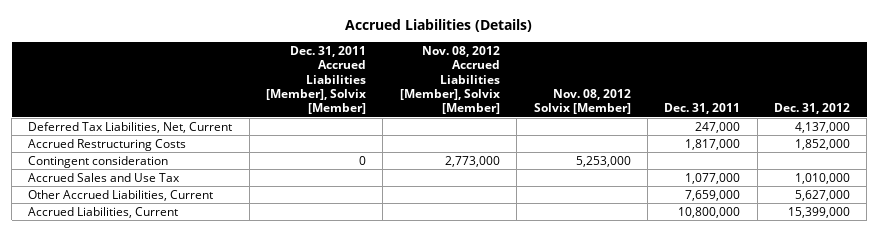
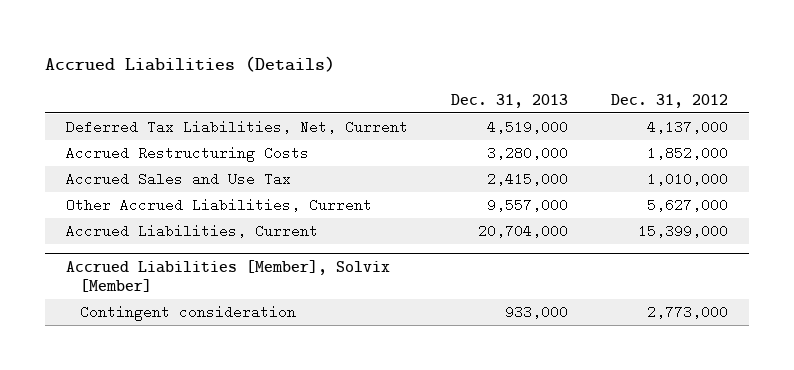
- | Dec. 31, 2011 Accrued Liabilities [Member], Solvix [Member] | Nov. 08, 2012 Accrued Liabilities [Member], Solvix [Member] | Nov. 08, 2012 Solvix [Member] | Dec. 31, 2011 | Dec. 31, 2012
+ | Dec. 31, 2013 | Dec. 31, 2012
- Contingent consideration | 0 | 2,773,000 | 5,253,000 | |
+ Accrued Liabilities [Member], Solvix [Member]
+ Contingent consideration | 933,000 | 2,773,000

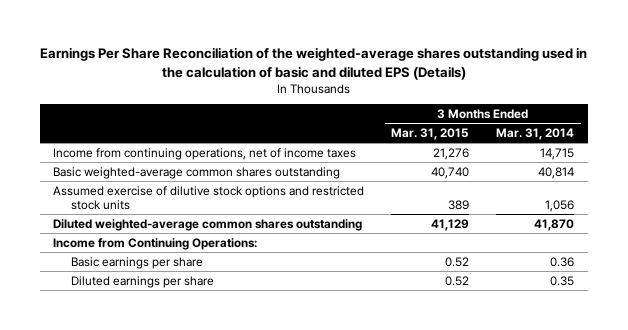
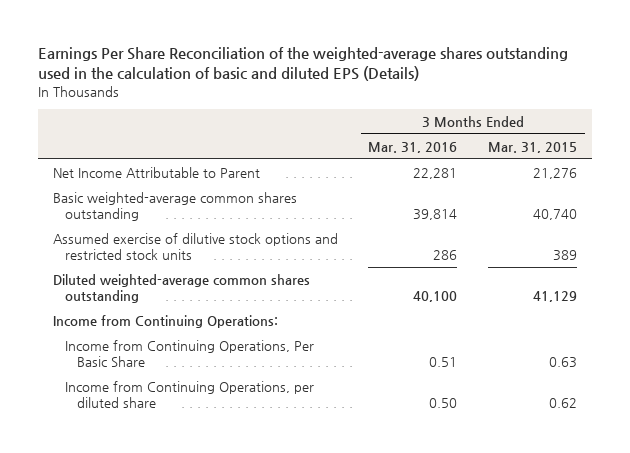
- | 3 Months Ended Mar. 31, 2015 | 3 Months Ended Mar. 31, 2014
+ | 3 Months Ended Mar. 31, 2016 | 3 Months Ended Mar. 31, 2015
- Income from continuing operations, net of income taxes | 21,276 | 14,715
+ Net Income Attributable to Parent | 22,281 | 21,276
- Basic earnings per share | 0.52 | 0.36
- Diluted earnings per share | 0.52 | 0.35
+ Income from Continuing Operations, Per Basic Share | 0.51 | 0.63
+ Income from Continuing Operations, per diluted share | 0.50 | 0.62

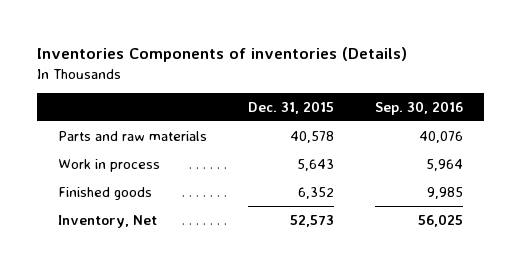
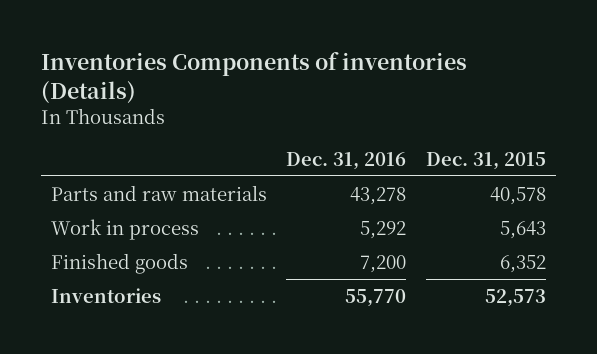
- | Dec. 31, 2015 | Sep. 30, 2016
+ | Dec. 31, 2016 | Dec. 31, 2015
- Inventory, Net | 52,573 | 56,025
+ Inventories | 55,770 | 52,573

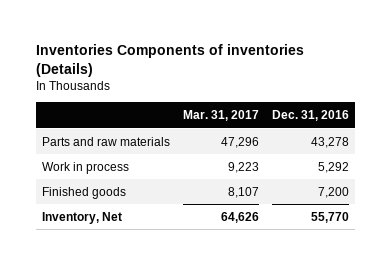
- | Dec. 31, 2016 | Dec. 31, 2015
+ | Mar. 31, 2017 | Dec. 31, 2016
- Inventories | 55,770 | 52,573
+ Inventory, Net | 64,626 | 55,770

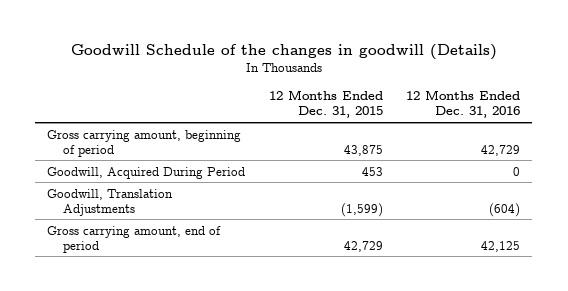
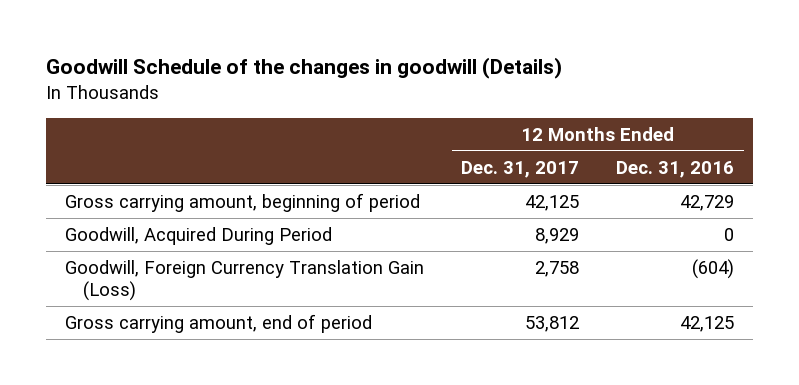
- | 12 Months Ended Dec. 31, 2015 | 12 Months Ended Dec. 31, 2016
+ | 12 Months Ended Dec. 31, 2017 | 12 Months Ended Dec. 31, 2016
- Goodwill, Translation Adjustments | (1,599) | (604)
+ Goodwill, Foreign Currency Translation Gain (Loss) | 2,758 | (604)

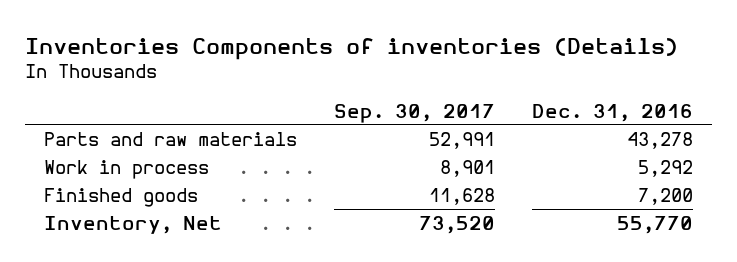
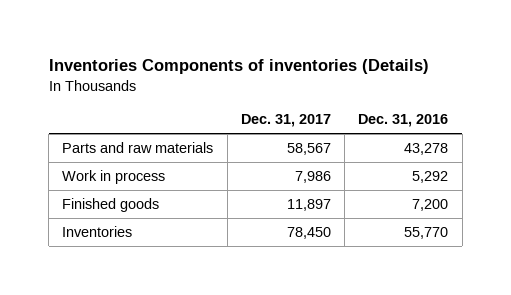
- | Sep. 30, 2017 | Dec. 31, 2016
+ | Dec. 31, 2017 | Dec. 31, 2016
- Inventory, Net | 73,520 | 55,770
+ Inventories | 78,450 | 55,770

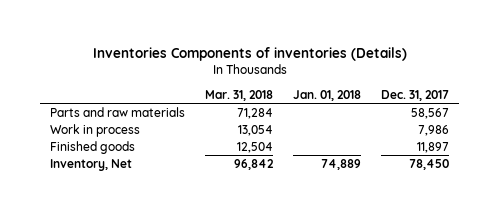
- | Dec. 31, 2017 | Dec. 31, 2016
+ | Mar. 31, 2018 | Jan. 01, 2018 | Dec. 31, 2017
- Inventories | 78,450 | 55,770
+ Inventory, Net | 96,842 | 74,889 | 78,450

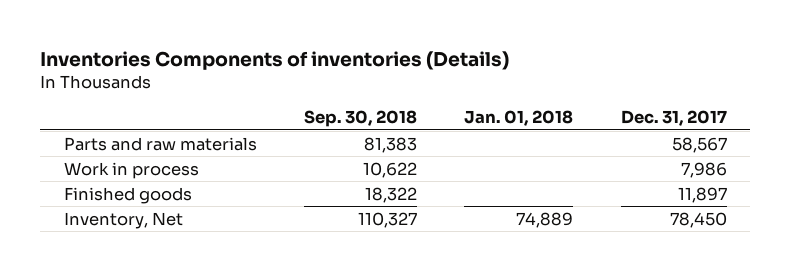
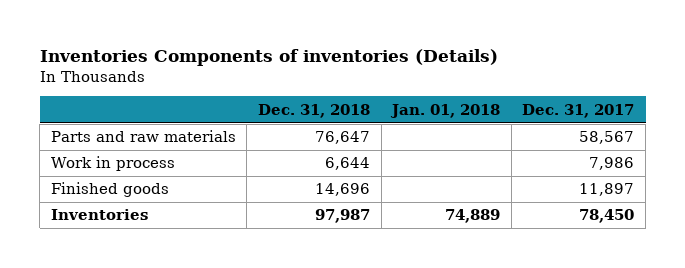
- | Sep. 30, 2018 | Jan. 01, 2018 | Dec. 31, 2017
+ | Dec. 31, 2018 | Jan. 01, 2018 | Dec. 31, 2017
- Inventory, Net | 110,327 | 74,889 | 78,450
+ Inventories | 97,987 | 74,889 | 78,450

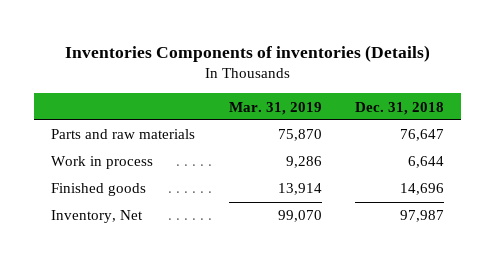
- | Dec. 31, 2018 | Jan. 01, 2018 | Dec. 31, 2017
+ | Mar. 31, 2019 | Dec. 31, 2018
- Inventories | 97,987 | 74,889 | 78,450
+ Inventory, Net | 99,070 | 97,987

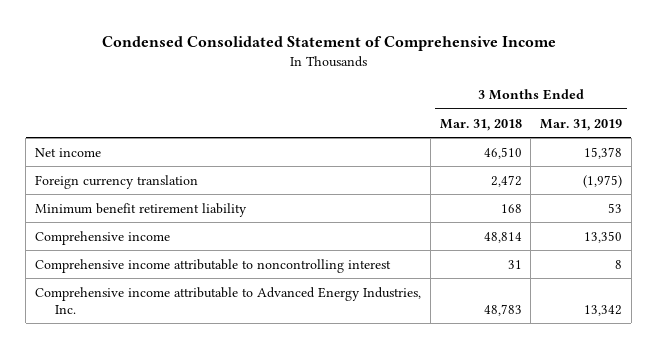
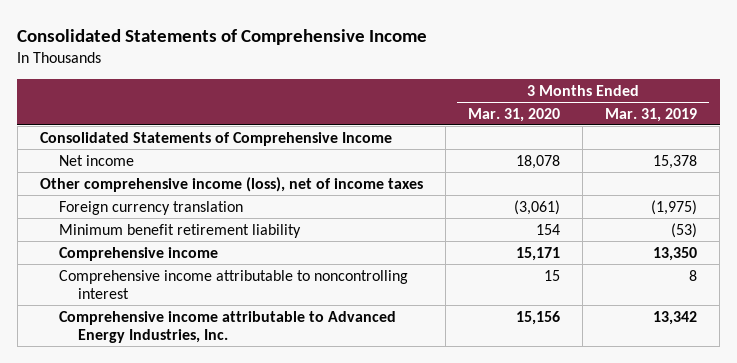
- Condensed Consolidated Statement of Comprehensive Income
+ Consolidated Statements of Comprehensive Income
- | 3 Months Ended Mar. 31, 2018 | 3 Months Ended Mar. 31, 2019
+ | 3 Months Ended Mar. 31, 2020 | 3 Months Ended Mar. 31, 2019
+ Consolidated Statements of Comprehensive Income
+ Other comprehensive income (loss), net of income taxes
- Minimum benefit retirement liability | 168 | 53
+ Minimum benefit retirement liability | 154 | (53)

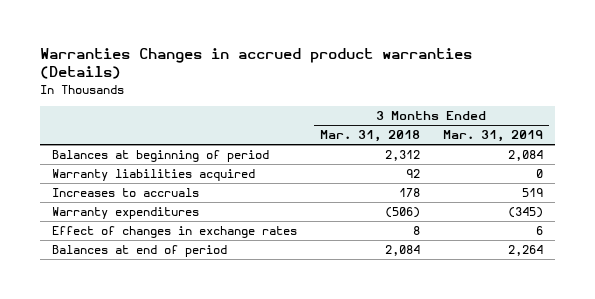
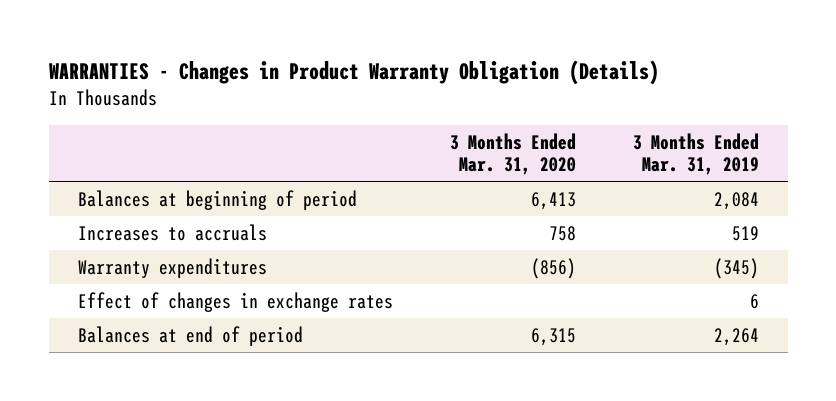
- Warranties Changes in accrued product warranties (Details)
+ WARRANTIES - Changes in Product Warranty Obligation (Details)
- | 3 Months Ended Mar. 31, 2018 | 3 Months Ended Mar. 31, 2019
+ | 3 Months Ended Mar. 31, 2020 | 3 Months Ended Mar. 31, 2019
- Warranty liabilities acquired | 92 | 0

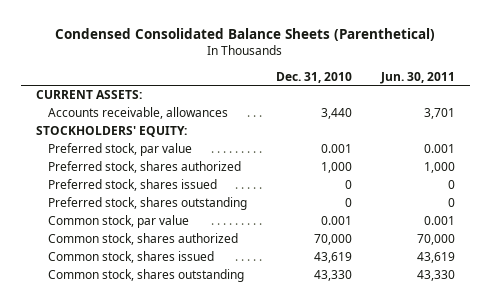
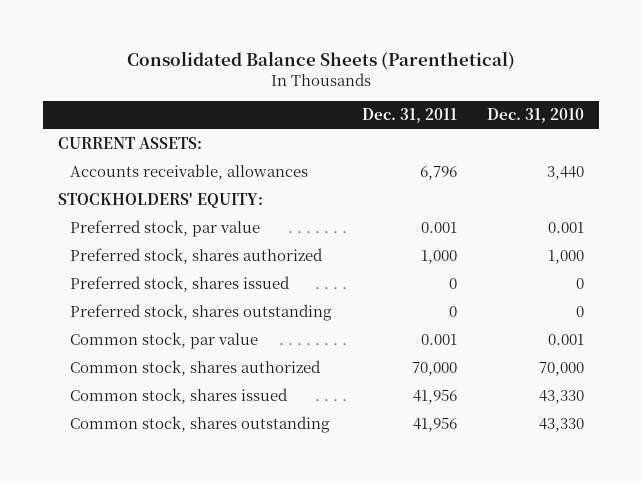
- Condensed Consolidated Balance Sheets (Parenthetical)
+ Consolidated Balance Sheets (Parenthetical)
- | Dec. 31, 2010 | Jun. 30, 2011
+ | Dec. 31, 2011 | Dec. 31, 2010
- Common stock, shares issued | 43,619 | 43,619
+ Common stock, shares issued | 41,956 | 43,330

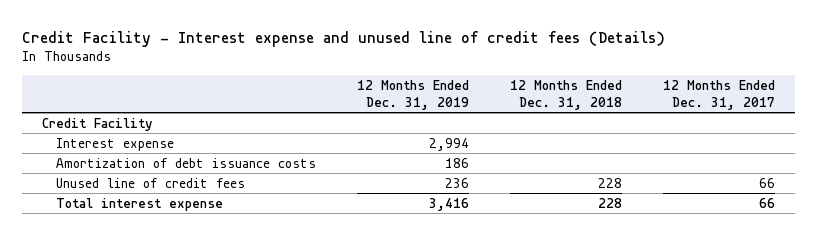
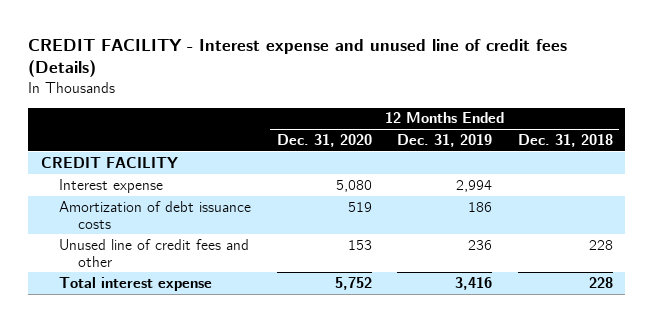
- Credit Facility - Interest expense and unused line of credit fees (Details)
+ CREDIT FACILITY - Interest expense and unused line of credit fees (Details)
- | 12 Months Ended Dec. 31, 2019 | 12 Months Ended Dec. 31, 2018 | 12 Months Ended Dec. 31, 2017
+ | 12 Months Ended Dec. 31, 2020 | 12 Months Ended Dec. 31, 2019 | 12 Months Ended Dec. 31, 2018
- Credit Facility
+ CREDIT FACILITY
- Unused line of credit fees | 236 | 228 | 66
+ Unused line of credit fees and other | 153 | 236 | 228

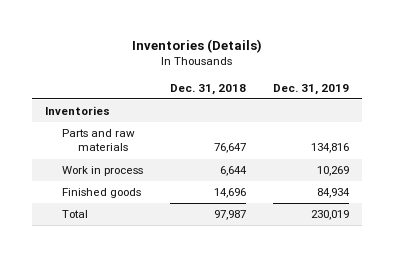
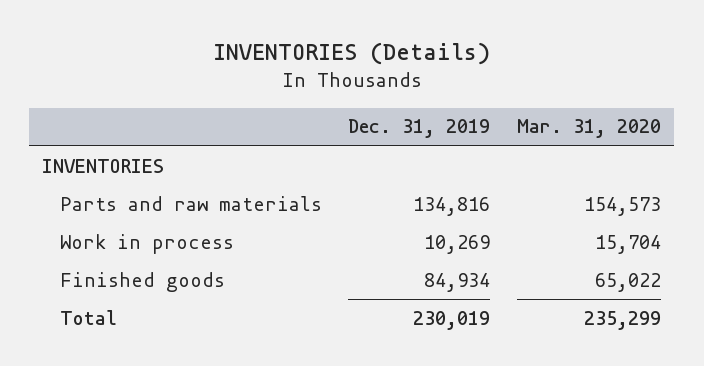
- Inventories (Details)
+ INVENTORIES (Details)
- | Dec. 31, 2018 | Dec. 31, 2019
+ | Dec. 31, 2019 | Mar. 31, 2020
- Inventories
+ INVENTORIES

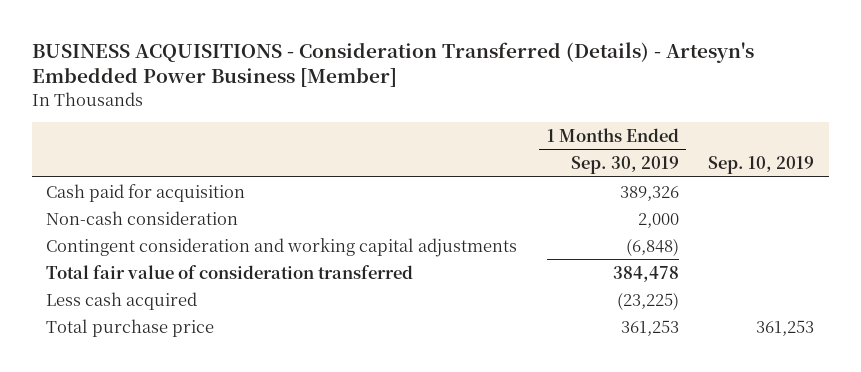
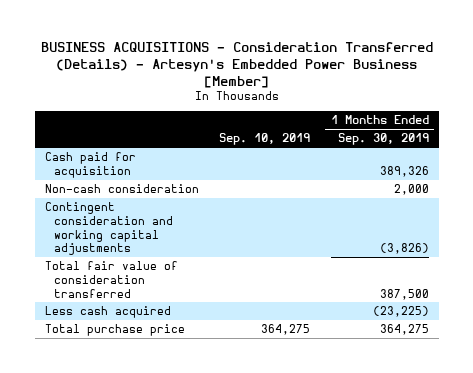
- | 1 Months Ended Sep. 30, 2019 | Sep. 10, 2019
+ | Sep. 10, 2019 | 1 Months Ended Sep. 30, 2019
- Contingent consideration and working capital adjustments | (6,848) |
- Total fair value of consideration transferred | 384,478 |
+ Contingent consideration and working capital adjustments | | (3,826)
+ Total fair value of consideration transferred | | 387,500
- Total purchase price | 361,253 | 361,253
+ Total purchase price | 364,275 | 364,275

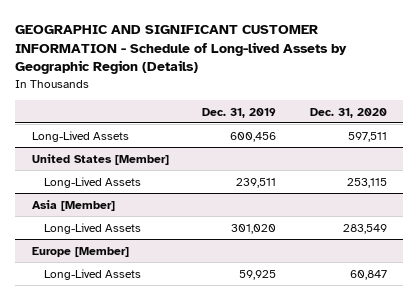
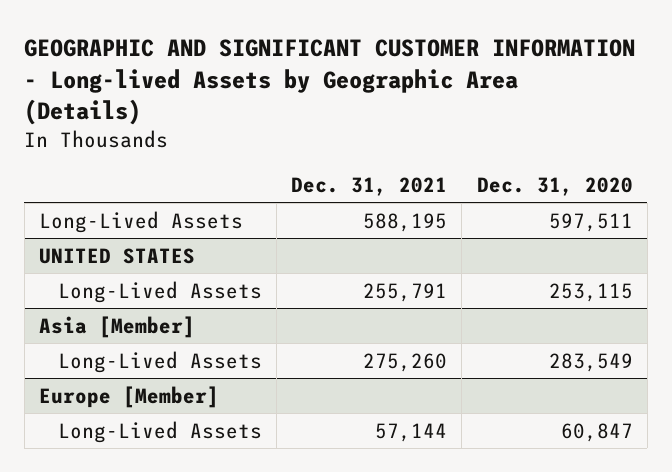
- GEOGRAPHIC AND SIGNIFICANT CUSTOMER INFORMATION - Schedule of Long-lived Assets by Geographic Region (Details)
+ GEOGRAPHIC AND SIGNIFICANT CUSTOMER INFORMATION - Long-lived Assets by Geographic Area (Details)
- | Dec. 31, 2019 | Dec. 31, 2020
+ | Dec. 31, 2021 | Dec. 31, 2020
- United States [Member]
+ UNITED STATES

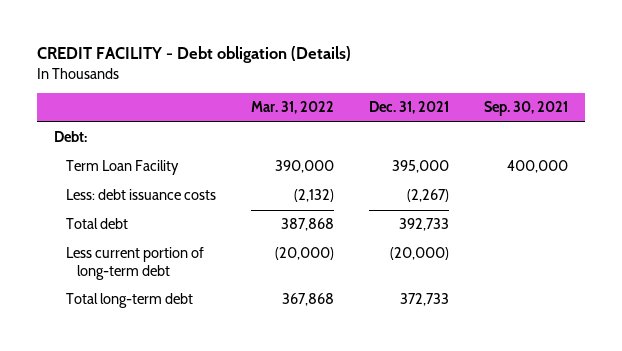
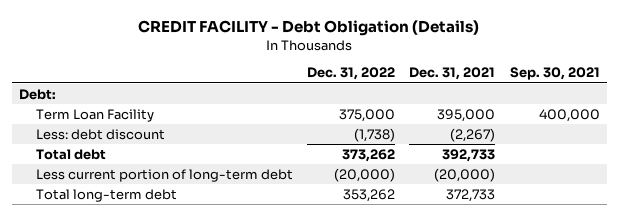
- CREDIT FACILITY - Debt obligation (Details)
+ CREDIT FACILITY - Debt Obligation (Details)
- | Mar. 31, 2022 | Dec. 31, 2021 | Sep. 30, 2021
+ | Dec. 31, 2022 | Dec. 31, 2021 | Sep. 30, 2021
- Less: debt issuance costs | (2,132) | (2,267) |
+ Less: debt discount | (1,738) | (2,267) |

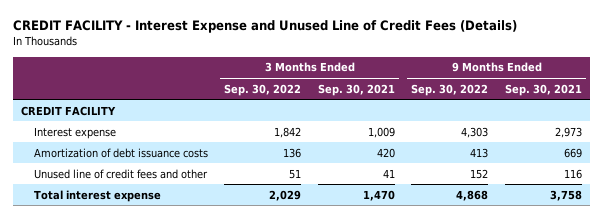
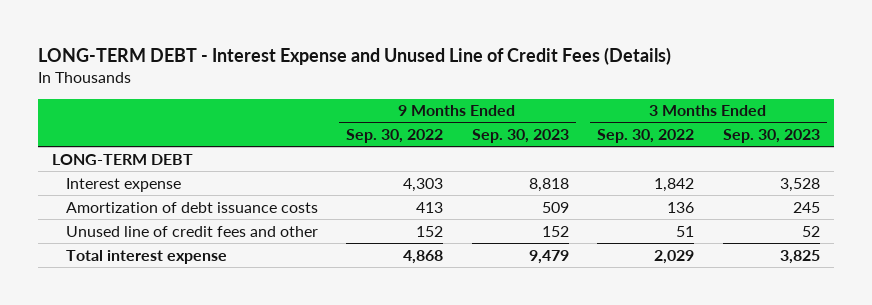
- CREDIT FACILITY - Interest Expense and Unused Line of Credit Fees (Details)
+ LONG-TERM DEBT - Interest Expense and Unused Line of Credit Fees (Details)
- | 3 Months Ended Sep. 30, 2022 | 3 Months Ended Sep. 30, 2021 | 9 Months Ended Sep. 30, 2022 | 9 Months Ended Sep. 30, 2021
+ | 9 Months Ended Sep. 30, 2022 | 9 Months Ended Sep. 30, 2023 | 3 Months Ended Sep. 30, 2022 | 3 Months Ended Sep. 30, 2023
- CREDIT FACILITY
+ LONG-TERM DEBT

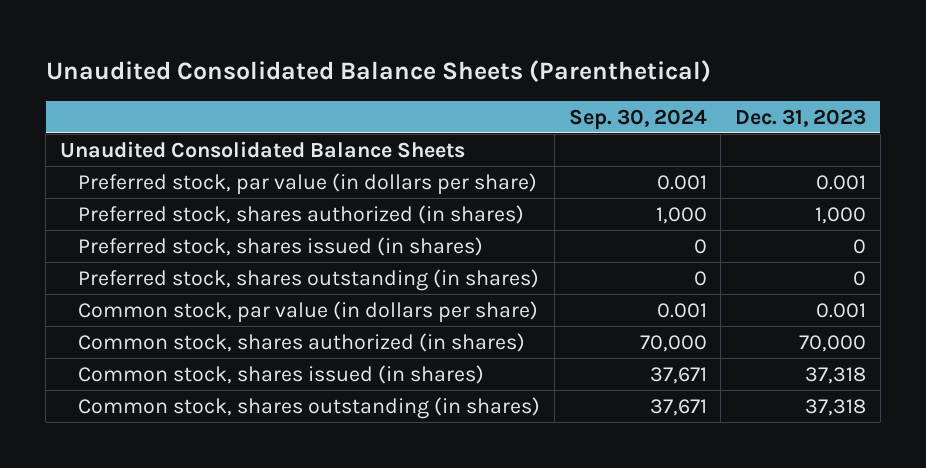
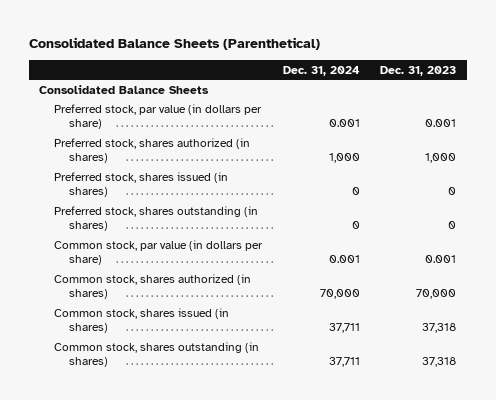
- Unaudited Consolidated Balance Sheets (Parenthetical)
+ Consolidated Balance Sheets (Parenthetical)
- | Sep. 30, 2024 | Dec. 31, 2023
+ | Dec. 31, 2024 | Dec. 31, 2023
- Unaudited Consolidated Balance Sheets
+ Consolidated Balance Sheets

